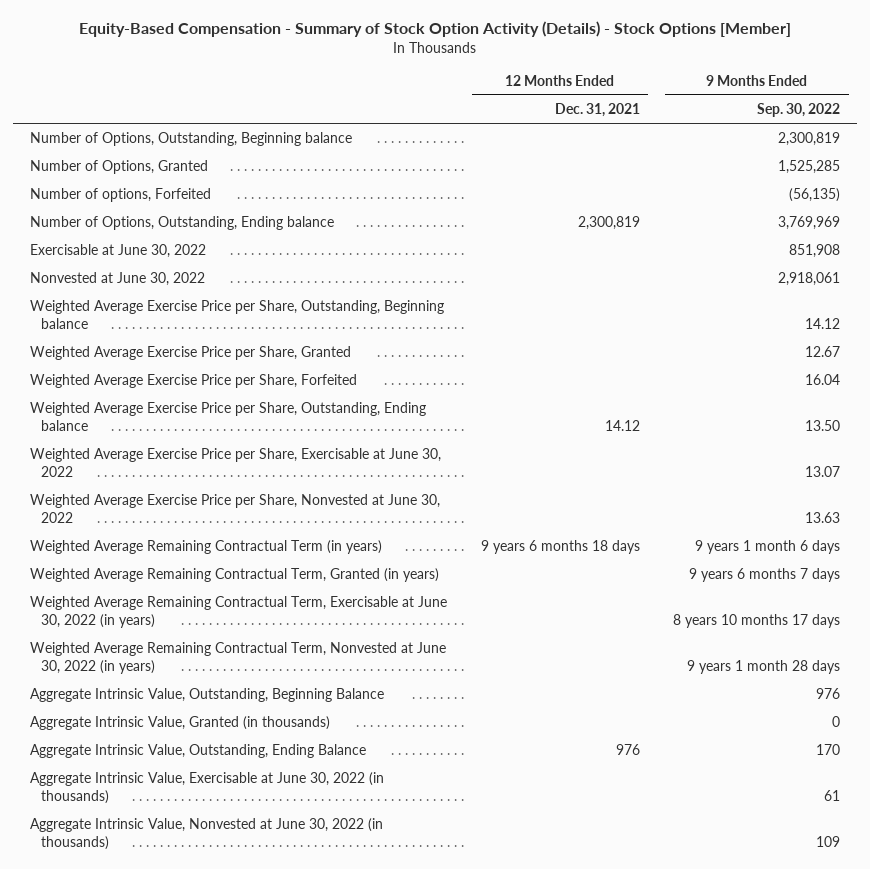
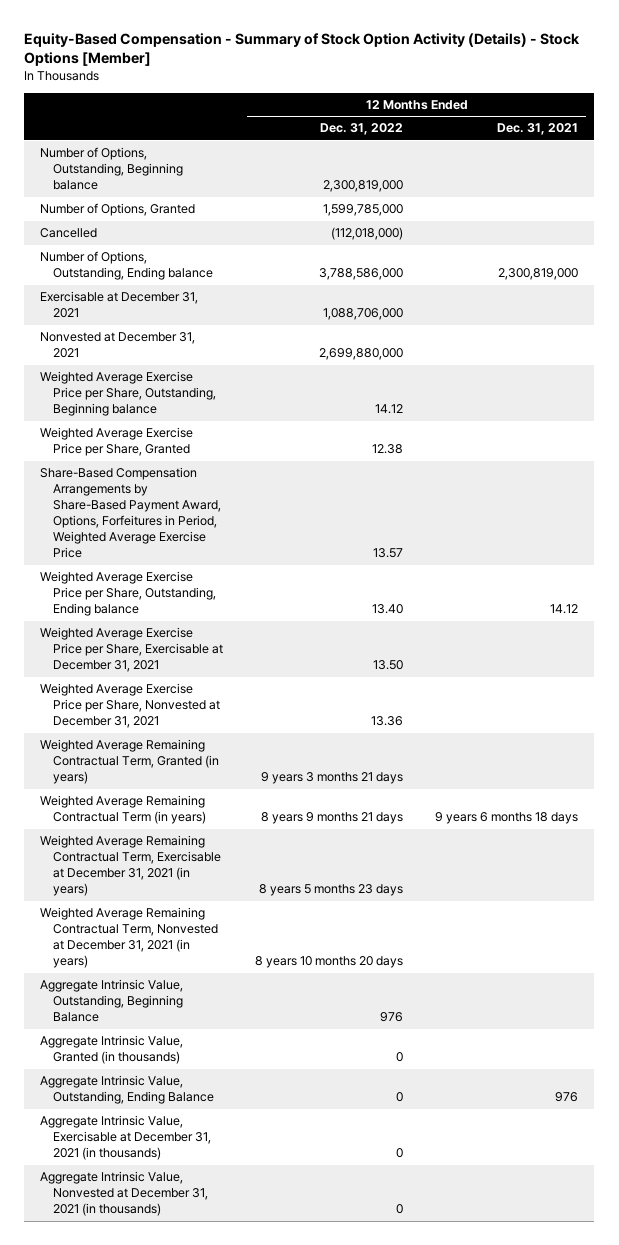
- | 12 Months Ended Dec. 31, 2021 | 9 Months Ended Sep. 30, 2022
+ | 12 Months Ended Dec. 31, 2022 | 12 Months Ended Dec. 31, 2021
- Number of options, Forfeited | | (56,135)
- Number of Options, Outstanding, Ending balance | 2,300,819 | 3,769,969
- Exercisable at June 30, 2022 | | 851,908
- Nonvested at June 30, 2022 | | 2,918,061
+ Cancelled | (112,018,000) |
+ Number of Options, Outstanding, Ending balance | 3,788,586,000 | 2,300,819,000
+ Exercisable at December 31, 2021 | 1,088,706,000 |
+ Nonvested at December 31, 2021 | 2,699,880,000 |
- Weighted Average Exercise Price per Share, Forfeited | | 16.04
+ Share-Based Compensation Arrangements by Share-Based Payment Award, Options, Forfeitures in Period, Weighted Average Exercise Price | 13.57 |
- Weighted Average Exercise Price per Share, Exercisable at June 30, 2022 | | 13.07
- Weighted Average Exercise Price per Share, Nonvested at June 30, 2022 | | 13.63
+ Weighted Average Exercise Price per Share, Exercisable at December 31, 2021 | 13.50 |
+ Weighted Average Exercise Price per Share, Nonvested at December 31, 2021 | 13.36 |
- Weighted Average Remaining Contractual Term, Exercisable at June 30, 2022 (in years) | | 8 years 10 months 17 days
- Weighted Average Remaining Contractual Term, Nonvested at June 30, 2022 (in years) | | 9 years 1 month 28 days
moved down: Weighted Average Remaining Contractual Term (in years) | 8 years 9 months 21 days | 9 years 6 months 18 days
+ Weighted Average Remaining Contractual Term, Exercisable at December 31, 2021 (in years) | 8 years 5 months 23 days |
+ Weighted Average Remaining Contractual Term, Nonvested at December 31, 2021 (in years) | 8 years 10 months 20 days |
- Aggregate Intrinsic Value, Exercisable at June 30, 2022 (in thousands) | | 61
- Aggregate Intrinsic Value, Nonvested at June 30, 2022 (in thousands) | | 109
+ Aggregate Intrinsic Value, Exercisable at December 31, 2021 (in thousands) | 0 |
+ Aggregate Intrinsic Value, Nonvested at December 31, 2021 (in thousands) | 0 |

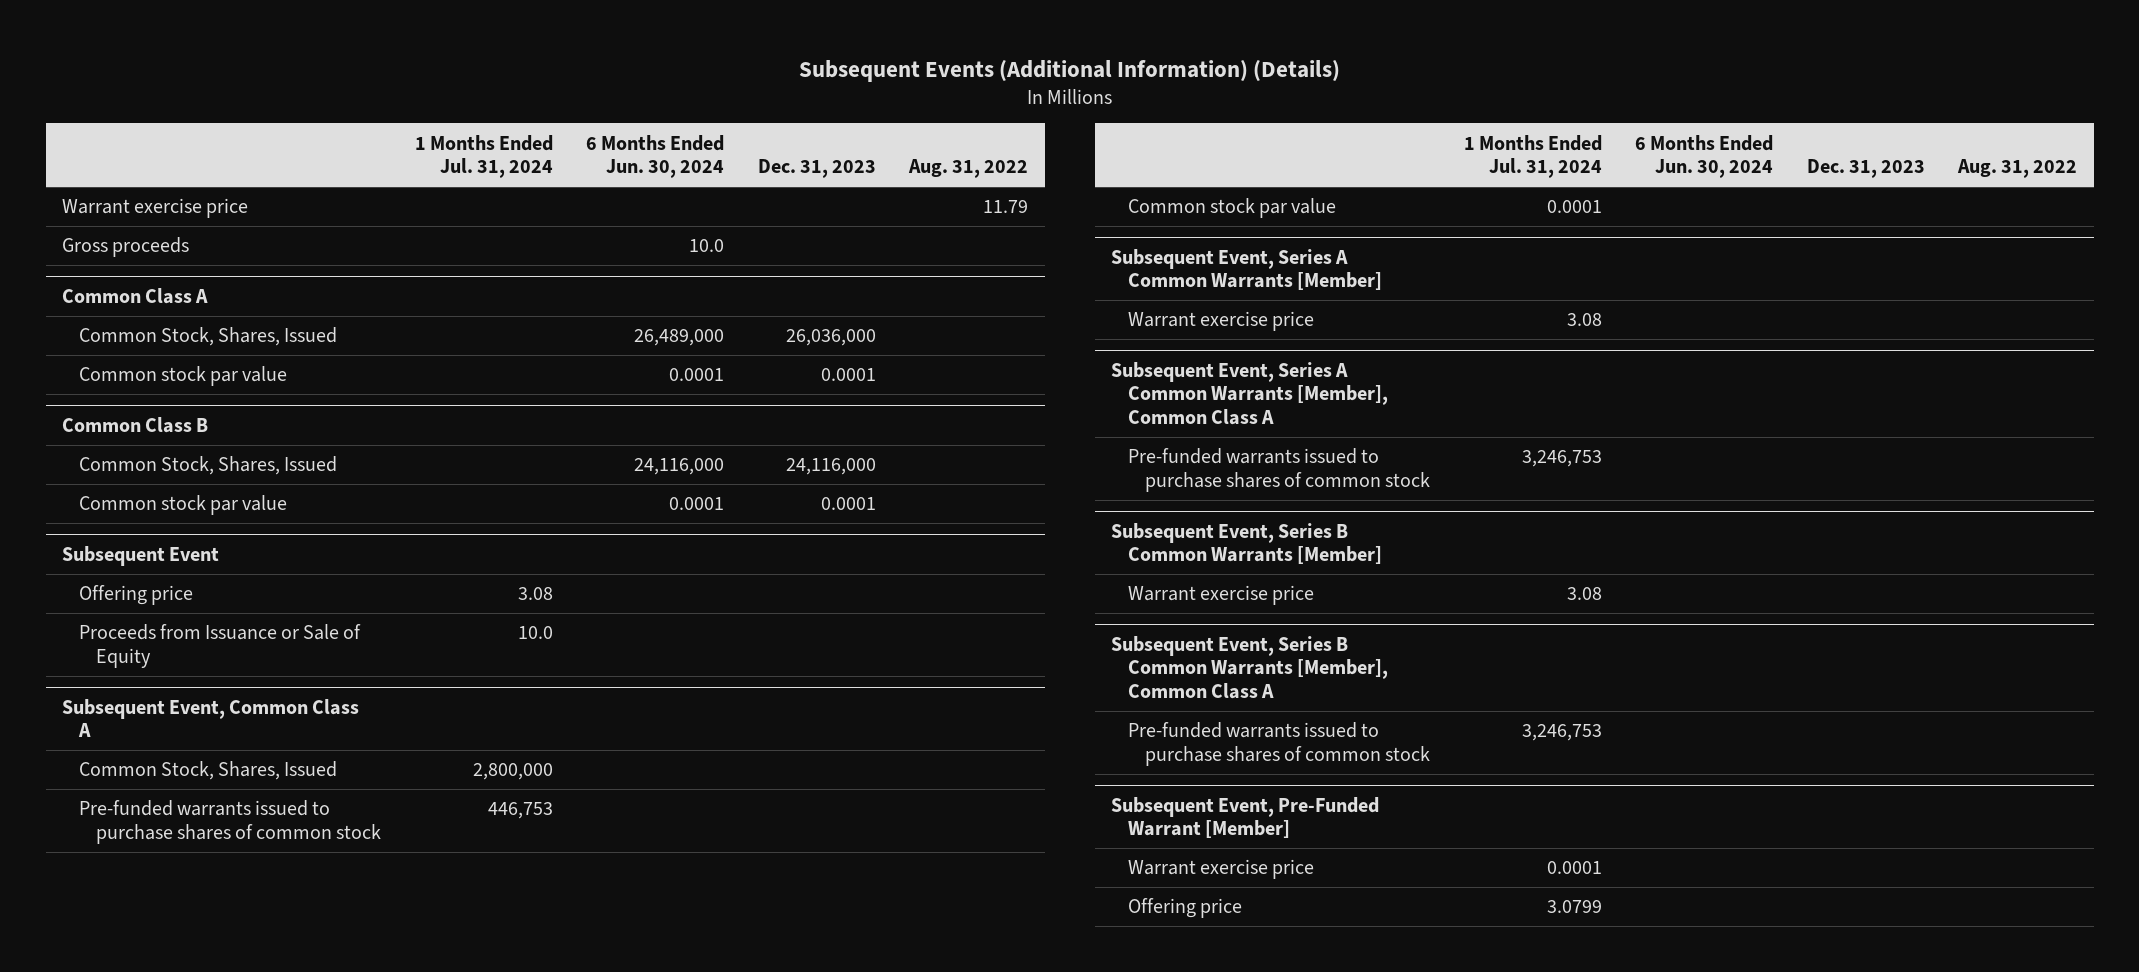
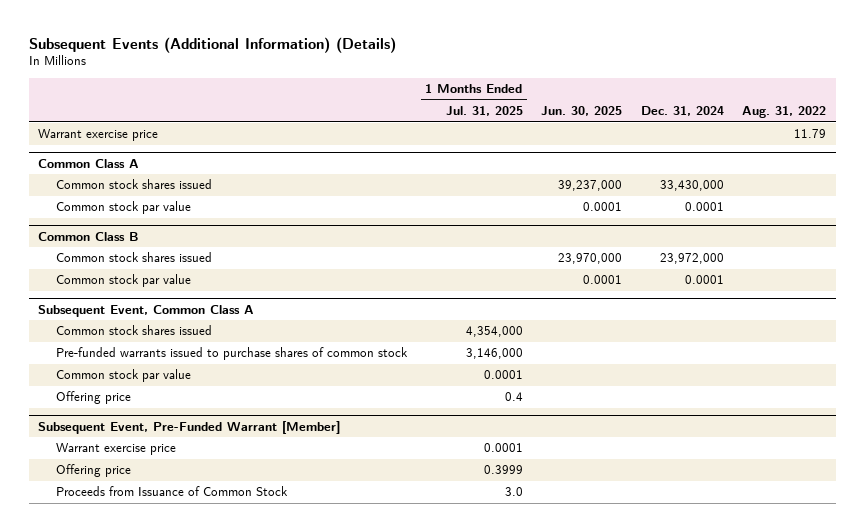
- | 1 Months Ended Jul. 31, 2024 | 6 Months Ended Jun. 30, 2024 | Dec. 31, 2023 | Aug. 31, 2022
+ | 1 Months Ended Jul. 31, 2025 | Jun. 30, 2025 | Dec. 31, 2024 | Aug. 31, 2022
- Gross proceeds | | 10.0 | |
@ Common Class A
- Common Stock, Shares, Issued | | 26,489,000 | 26,036,000 |
+ Common stock shares issued | | 39,237,000 | 33,430,000 |
@ Common Class B
- Common Stock, Shares, Issued | | 24,116,000 | 24,116,000 |
+ Common stock shares issued | | 23,970,000 | 23,972,000 |
- Subsequent Event
- Offering price | 3.08 | | |
- Proceeds from Issuance or Sale of Equity | 10.0 | | |
@ Subsequent Event, Common Class A
- Common Stock, Shares, Issued | 2,800,000 | | |
+ Common stock shares issued | 4,354,000 | | |
- Subsequent Event, Series A Common Warrants [Member]
- Warrant exercise price | 3.08 | | |
- Subsequent Event, Series A Common Warrants [Member], Common Class A
- Pre-funded warrants issued to purchase shares of common stock | 3,246,753 | | |
- Subsequent Event, Series B Common Warrants [Member]
- Warrant exercise price | 3.08 | | |
- Subsequent Event, Series B Common Warrants [Member], Common Class A
- Pre-funded warrants issued to purchase shares of common stock | 3,246,753 | | |
@ Subsequent Event, Common Class A
+ Offering price | 0.4 | | |
@ Subsequent Event, Pre-Funded Warrant [Member]
+ Proceeds from Issuance of Common Stock | 3.0 | | |

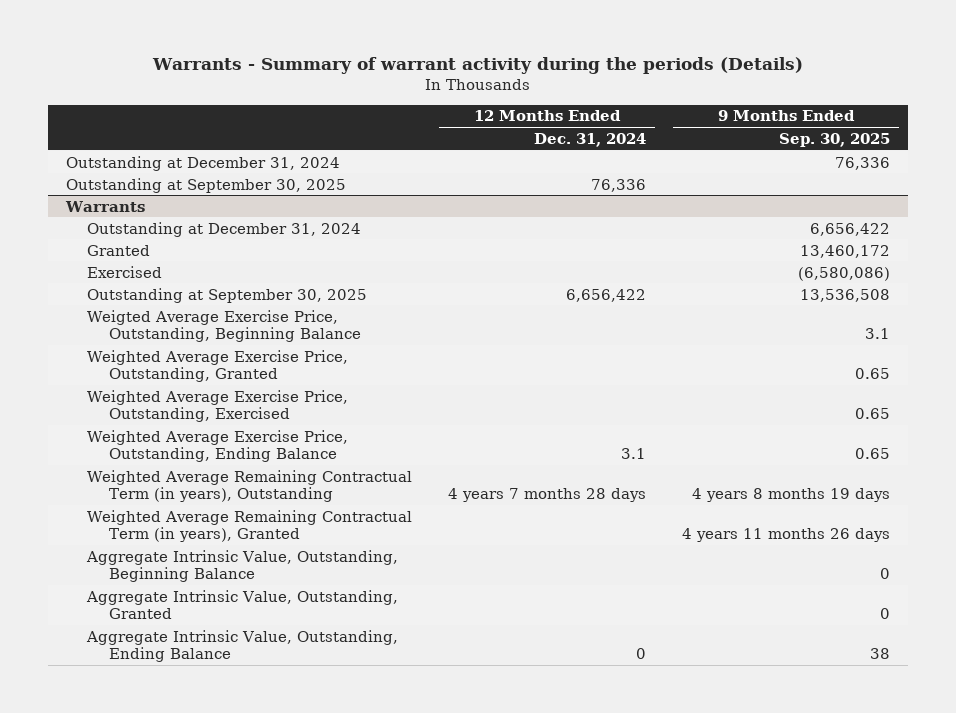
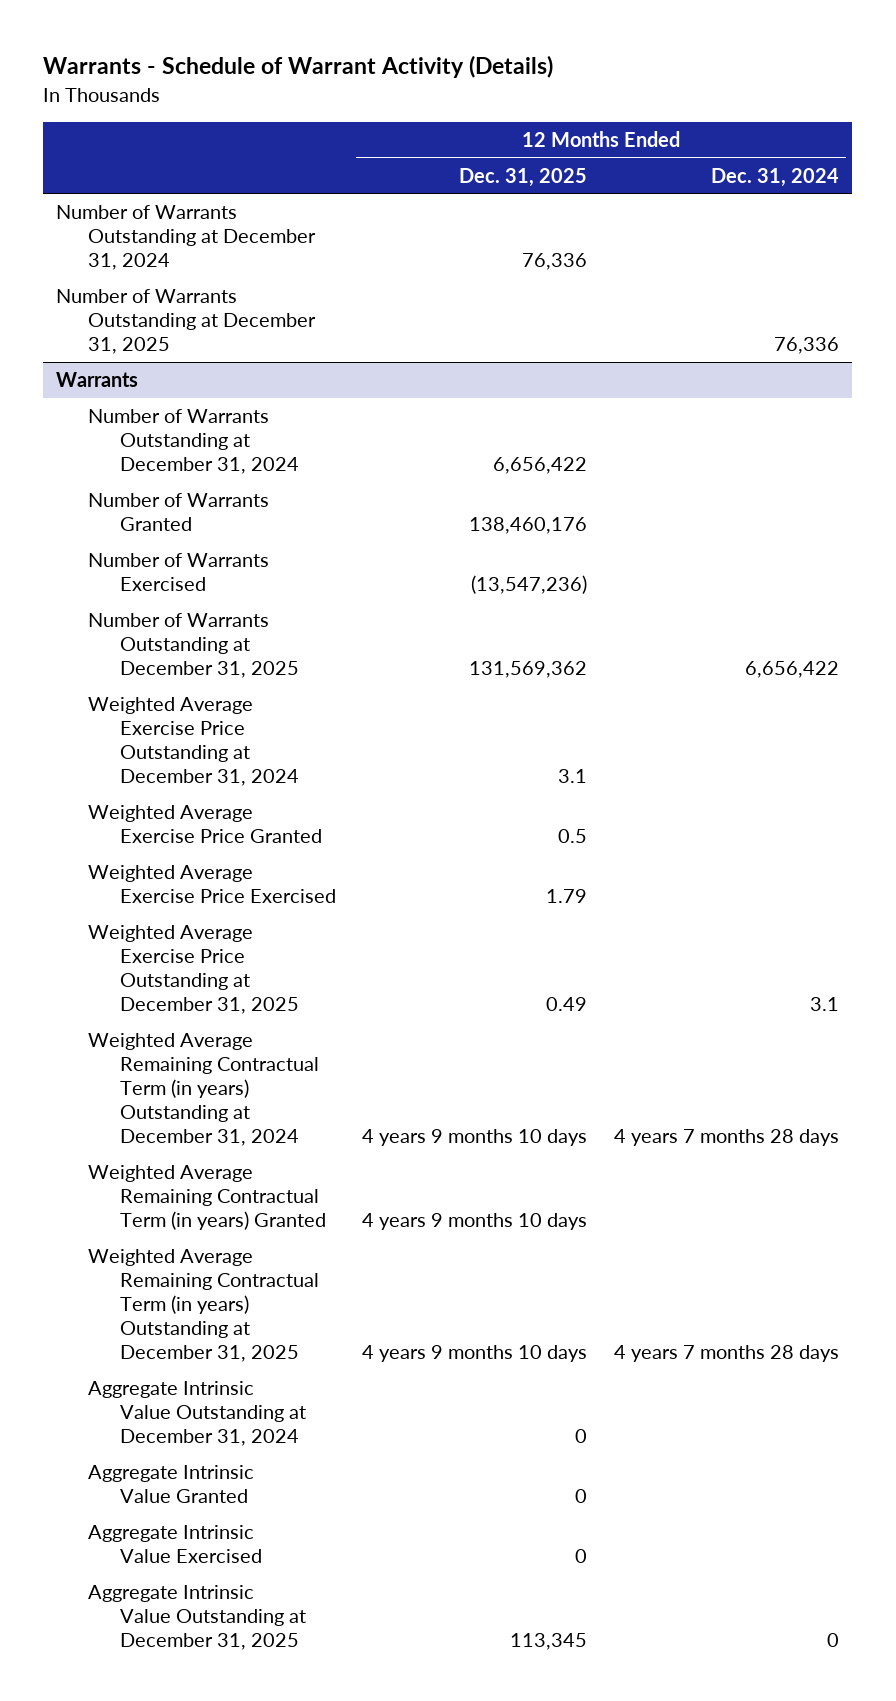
- Warrants - Summary of warrant activity during the periods (Details)
+ Warrants - Schedule of Warrant Activity (Details)
- | 12 Months Ended Dec. 31, 2024 | 9 Months Ended Sep. 30, 2025
+ | 12 Months Ended Dec. 31, 2025 | 12 Months Ended Dec. 31, 2024
- Outstanding at December 31, 2024 | | 76,336
- Outstanding at September 30, 2025 | 76,336 |
+ Number of Warrants Outstanding at December 31, 2024 | 76,336 |
+ Number of Warrants Outstanding at December 31, 2025 | | 76,336
@ Warrants
- Outstanding at December 31, 2024 | | 6,656,422
- Granted | | 13,460,172
- Exercised | | (6,580,086)
- Outstanding at September 30, 2025 | 6,656,422 | 13,536,508
- Weigted Average Exercise Price, Outstanding, Beginning Balance | | 3.1
- Weighted Average Exercise Price, Outstanding, Granted | | 0.65
- Weighted Average Exercise Price, Outstanding, Exercised | | 0.65
- Weighted Average Exercise Price, Outstanding, Ending Balance | 3.1 | 0.65
- Weighted Average Remaining Contractual Term (in years), Outstanding | 4 years 7 months 28 days | 4 years 8 months 19 days
- Weighted Average Remaining Contractual Term (in years), Granted | | 4 years 11 months 26 days
- Aggregate Intrinsic Value, Outstanding, Beginning Balance | | 0
- Aggregate Intrinsic Value, Outstanding, Granted | | 0
- Aggregate Intrinsic Value, Outstanding, Ending Balance | 0 | 38
+ Number of Warrants Outstanding at December 31, 2024 | 6,656,422 |
+ Number of Warrants Granted | 138,460,176 |
+ Number of Warrants Exercised | (13,547,236) |
+ Number of Warrants Outstanding at December 31, 2025 | 131,569,362 | 6,656,422
+ Weighted Average Exercise Price Outstanding at December 31, 2024 | 3.1 |
+ Weighted Average Exercise Price Granted | 0.5 |
+ Weighted Average Exercise Price Exercised | 1.79 |
+ Weighted Average Exercise Price Outstanding at December 31, 2025 | 0.49 | 3.1
+ Weighted Average Remaining Contractual Term (in years) Outstanding at December 31, 2024 | 4 years 9 months 10 days | 4 years 7 months 28 days
+ Weighted Average Remaining Contractual Term (in years) Granted | 4 years 9 months 10 days |
+ Weighted Average Remaining Contractual Term (in years) Outstanding at December 31, 2025 | 4 years 9 months 10 days | 4 years 7 months 28 days
+ Aggregate Intrinsic Value Outstanding at December 31, 2024 | 0 |
+ Aggregate Intrinsic Value Granted | 0 |
+ Aggregate Intrinsic Value Exercised | 0 |
+ Aggregate Intrinsic Value Outstanding at December 31, 2025 | 113,345 | 0

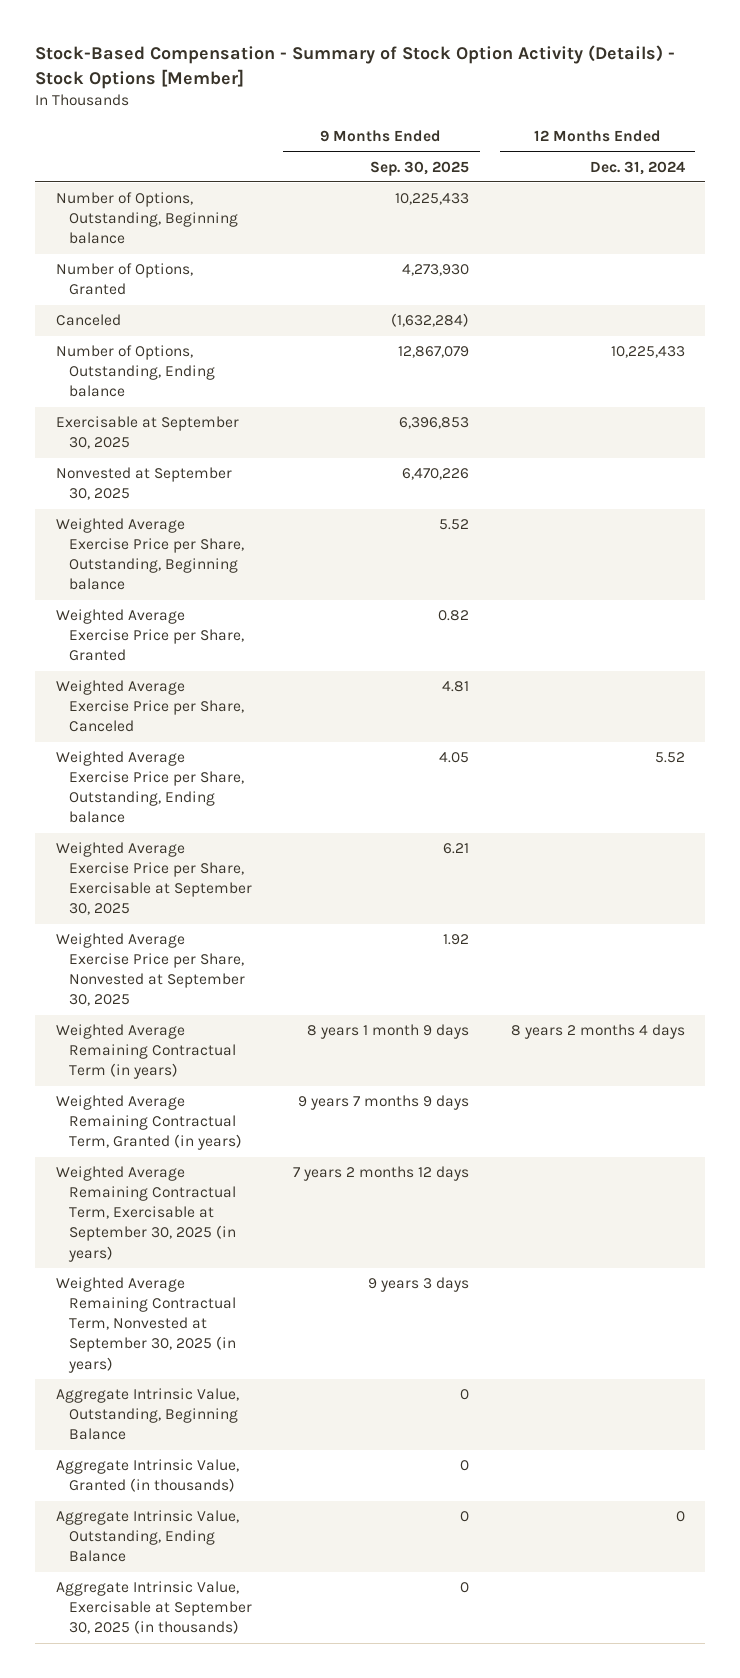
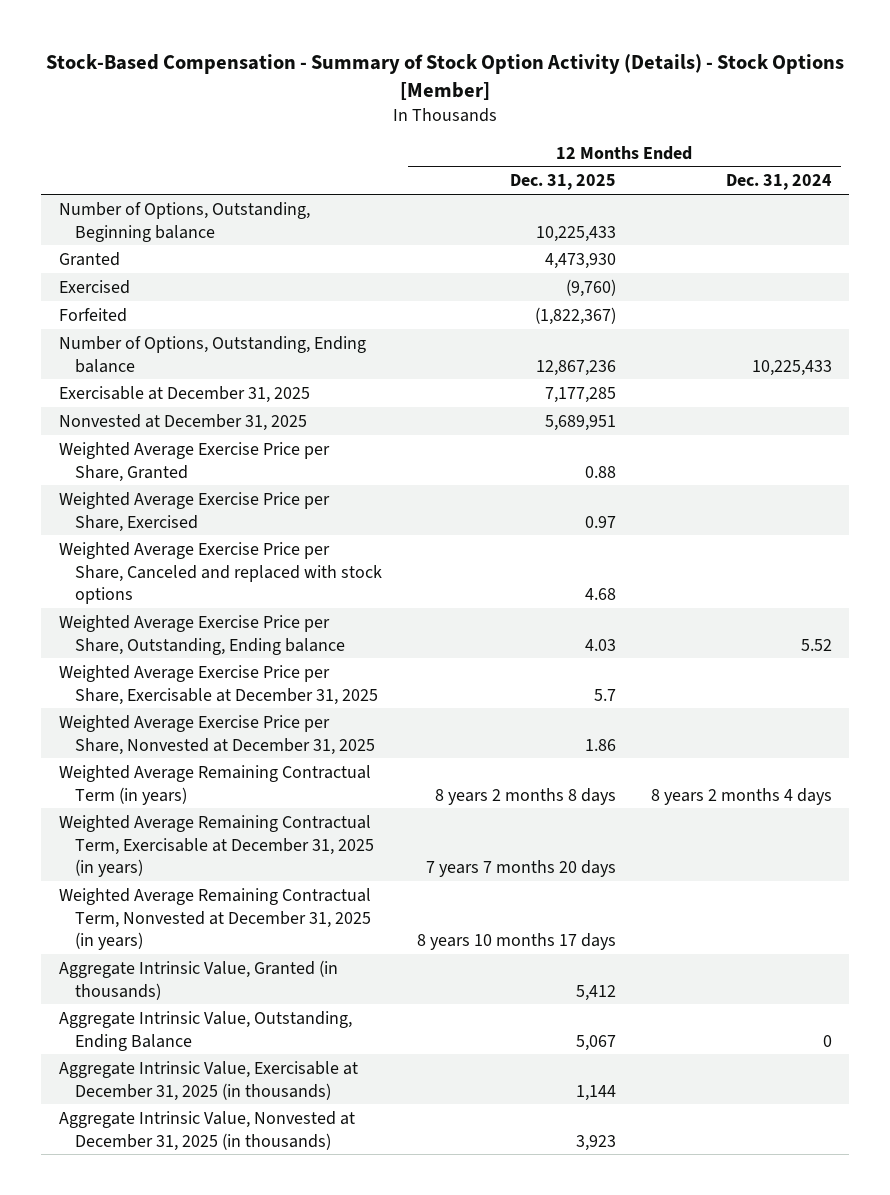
- | 9 Months Ended Sep. 30, 2025 | 12 Months Ended Dec. 31, 2024
+ | 12 Months Ended Dec. 31, 2025 | 12 Months Ended Dec. 31, 2024
- Number of Options, Granted | 4,273,930 |
- Canceled | (1,632,284) |
+ Granted | 4,473,930 |
+ Exercised | (9,760) |
+ Forfeited | (1,822,367) |
- Exercisable at September 30, 2025 | 6,396,853 |
- Nonvested at September 30, 2025 | 6,470,226 |
- Weighted Average Exercise Price per Share, Outstanding, Beginning balance | 5.52 |
+ Exercisable at December 31, 2025 | 7,177,285 |
+ Nonvested at December 31, 2025 | 5,689,951 |
- Weighted Average Exercise Price per Share, Canceled | 4.81 |
+ Weighted Average Exercise Price per Share, Exercised | 0.97 |
+ Weighted Average Exercise Price per Share, Canceled and replaced with stock options | 4.68 |
- Weighted Average Exercise Price per Share, Exercisable at September 30, 2025 | 6.21 |
- Weighted Average Exercise Price per Share, Nonvested at September 30, 2025 | 1.92 |
+ Weighted Average Exercise Price per Share, Exercisable at December 31, 2025 | 5.7 |
+ Weighted Average Exercise Price per Share, Nonvested at December 31, 2025 | 1.86 |
- Weighted Average Remaining Contractual Term, Granted (in years) | 9 years 7 months 9 days |
- Weighted Average Remaining Contractual Term, Exercisable at September 30, 2025 (in years) | 7 years 2 months 12 days |
- Weighted Average Remaining Contractual Term, Nonvested at September 30, 2025 (in years) | 9 years 3 days |
- Aggregate Intrinsic Value, Outstanding, Beginning Balance | 0 |
+ Weighted Average Remaining Contractual Term, Exercisable at December 31, 2025 (in years) | 7 years 7 months 20 days |
+ Weighted Average Remaining Contractual Term, Nonvested at December 31, 2025 (in years) | 8 years 10 months 17 days |
- Aggregate Intrinsic Value, Exercisable at September 30, 2025 (in thousands) | 0 |
+ Aggregate Intrinsic Value, Exercisable at December 31, 2025 (in thousands) | 1,144 |
+ Aggregate Intrinsic Value, Nonvested at December 31, 2025 (in thousands) | 3,923 |

